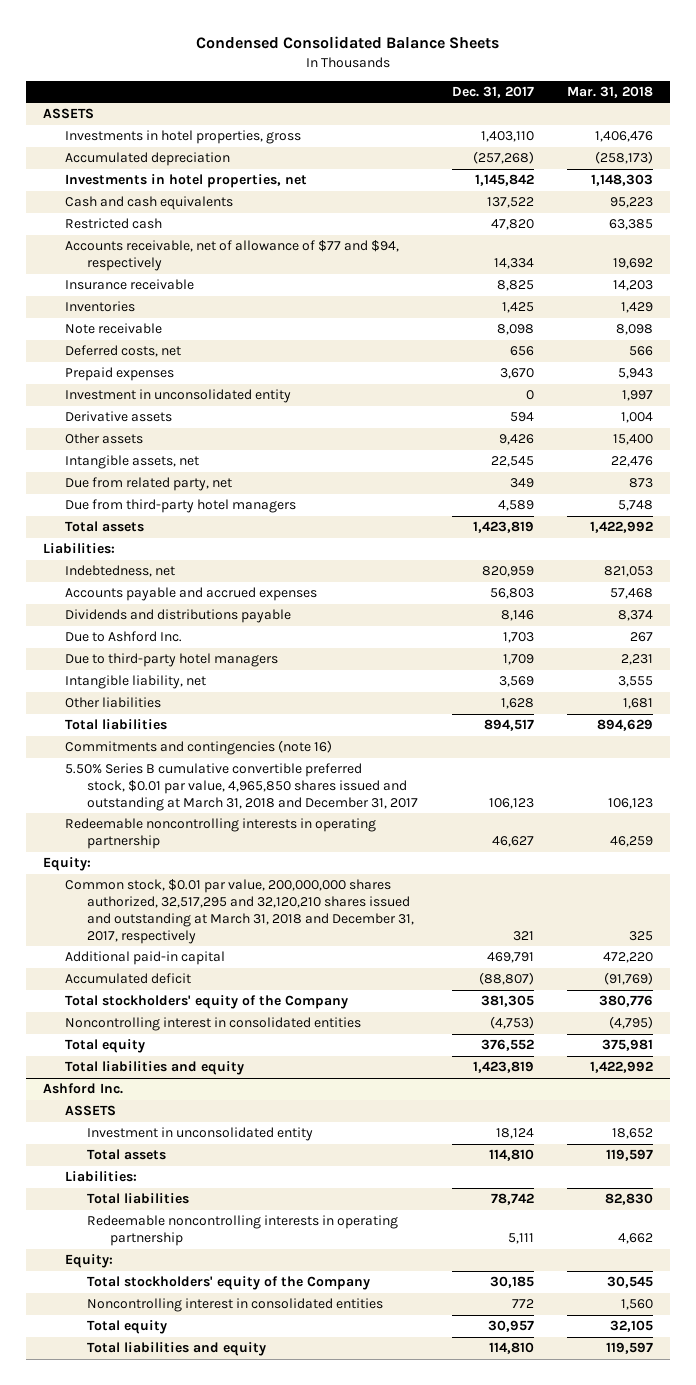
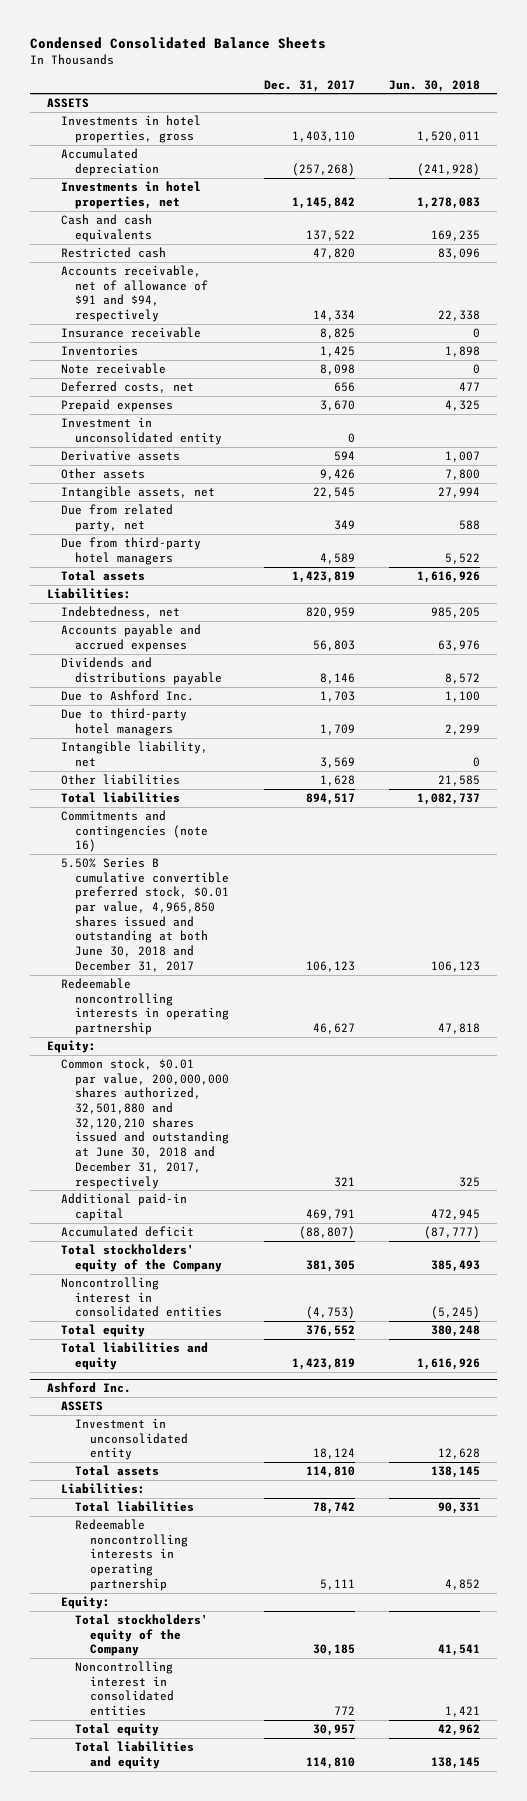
- | Dec. 31, 2017 | Mar. 31, 2018
+ | Dec. 31, 2017 | Jun. 30, 2018
- Accounts receivable, net of allowance of $77 and $94, respectively | 14,334 | 19,692
+ Accounts receivable, net of allowance of $91 and $94, respectively | 14,334 | 22,338
- 5.50% Series B cumulative convertible preferred stock, $0.01 par value, 4,965,850 shares issued and outstanding at March 31, 2018 and December 31, 2017 | 106,123 | 106,123
+ 5.50% Series B cumulative convertible preferred stock, $0.01 par value, 4,965,850 shares issued and outstanding at both June 30, 2018 and December 31, 2017 | 106,123 | 106,123
- Common stock, $0.01 par value, 200,000,000 shares authorized, 32,517,295 and 32,120,210 shares issued and outstanding at March 31, 2018 and December 31, 2017, respectively | 321 | 325
+ Common stock, $0.01 par value, 200,000,000 shares authorized, 32,501,880 and 32,120,210 shares issued and outstanding at June 30, 2018 and December 31, 2017, respectively | 321 | 325

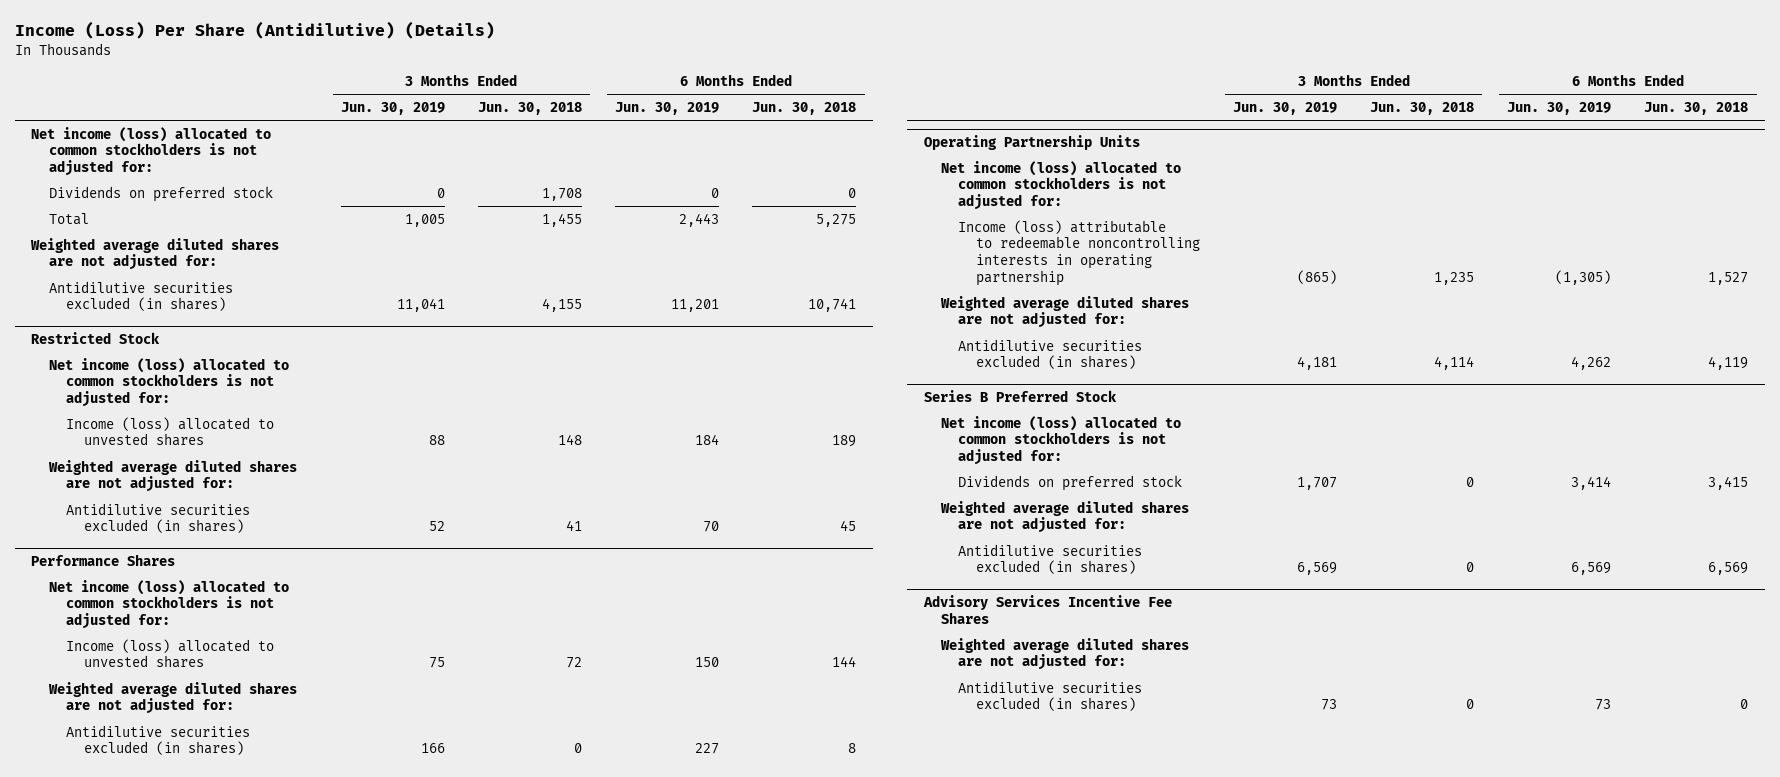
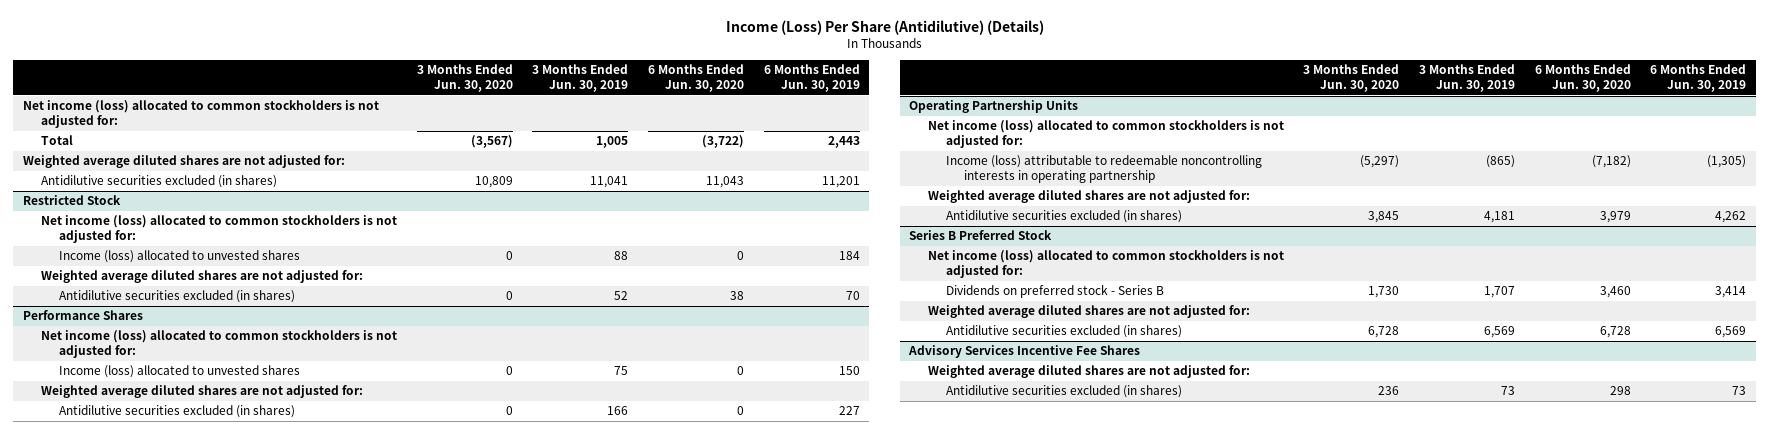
- | 3 Months Ended Jun. 30, 2019 | 3 Months Ended Jun. 30, 2018 | 6 Months Ended Jun. 30, 2019 | 6 Months Ended Jun. 30, 2018
+ | 3 Months Ended Jun. 30, 2020 | 3 Months Ended Jun. 30, 2019 | 6 Months Ended Jun. 30, 2020 | 6 Months Ended Jun. 30, 2019
- Dividends on preferred stock | 0 | 1,708 | 0 | 0
@ Series B Preferred Stock
- Dividends on preferred stock | 1,707 | 0 | 3,414 | 3,415
+ Dividends on preferred stock - Series B | 1,730 | 1,707 | 3,460 | 3,414

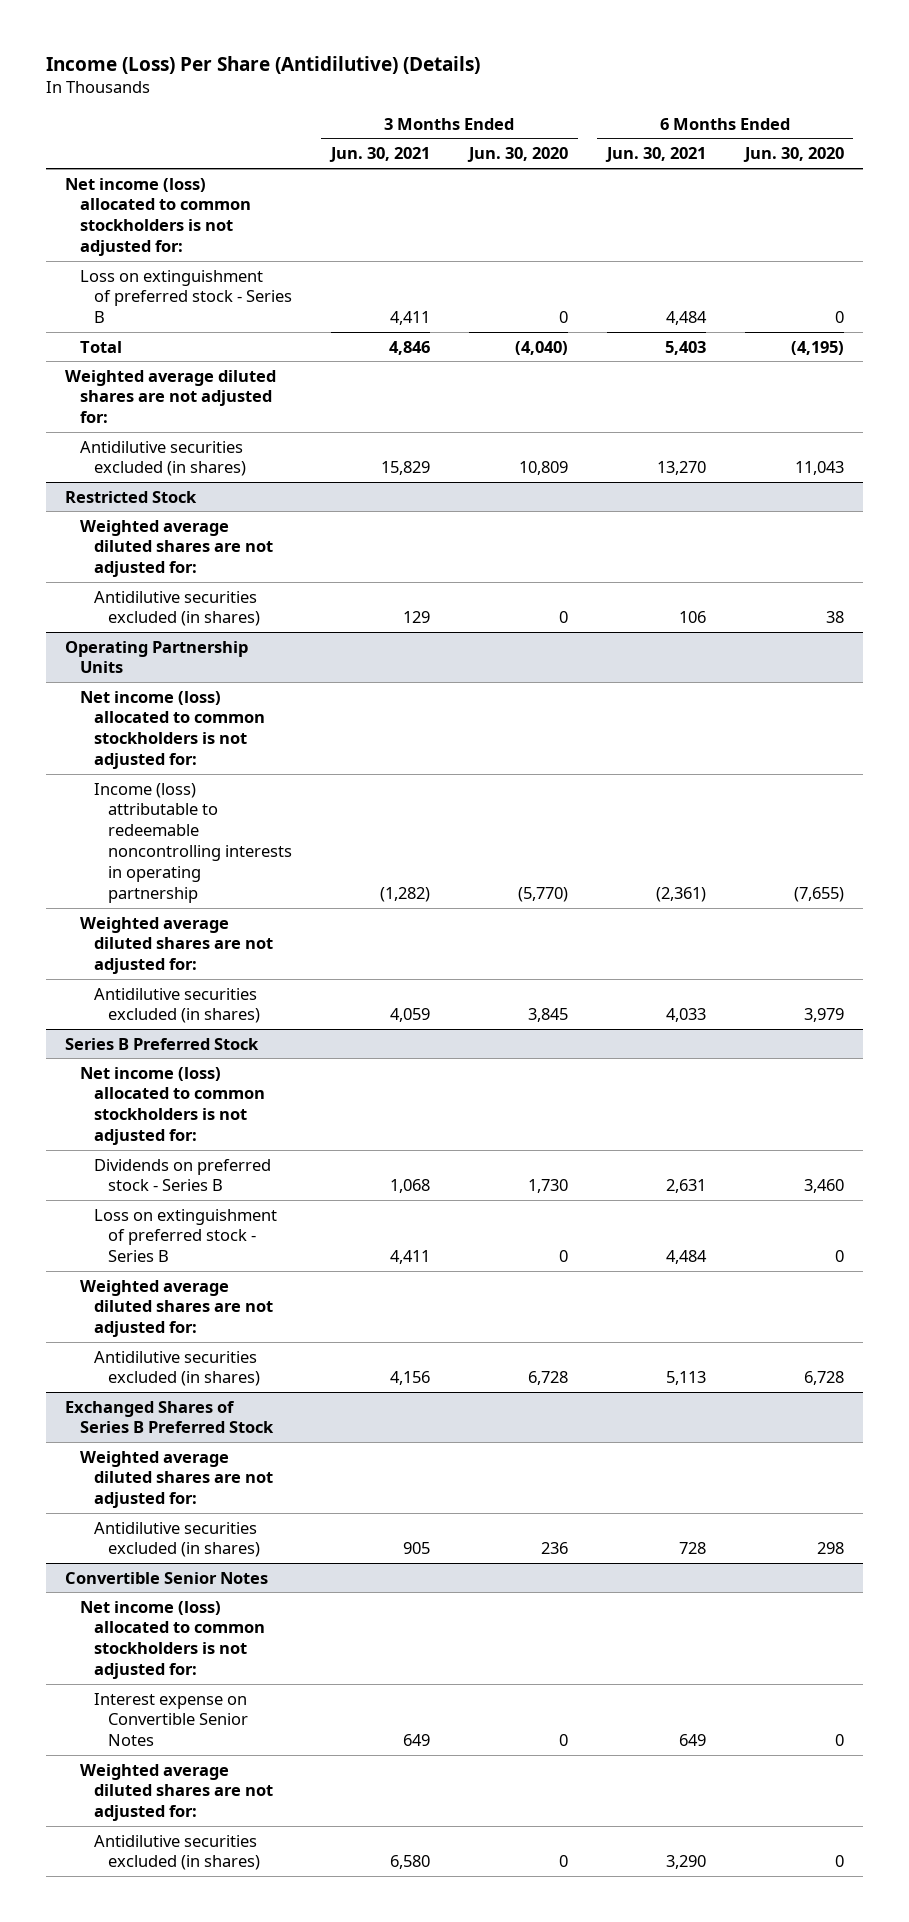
- | 3 Months Ended Jun. 30, 2020 | 3 Months Ended Jun. 30, 2019 | 6 Months Ended Jun. 30, 2020 | 6 Months Ended Jun. 30, 2019
+ | 3 Months Ended Jun. 30, 2021 | 3 Months Ended Jun. 30, 2020 | 6 Months Ended Jun. 30, 2021 | 6 Months Ended Jun. 30, 2020
- Total | (3,567) | 1,005 | (3,722) | 2,443
+ Loss on extinguishment of preferred stock - Series B | 4,411 | 0 | 4,484 | 0
+ Total | 4,846 | (4,040) | 5,403 | (4,195)
@ Restricted Stock
- Net income (loss) allocated to common stockholders is not adjusted for:
- Income (loss) allocated to unvested shares | 0 | 88 | 0 | 184
- Performance Shares
- Net income (loss) allocated to common stockholders is not adjusted for:
- Income (loss) allocated to unvested shares | 0 | 75 | 0 | 150
- Weighted average diluted shares are not adjusted for:
- Antidilutive securities excluded (in shares) | 0 | 166 | 0 | 227
@ Operating Partnership Units
- Income (loss) attributable to redeemable noncontrolling interests in operating partnership | (5,297) | (865) | (7,182) | (1,305)
+ Income (loss) attributable to redeemable noncontrolling interests in operating partnership | (1,282) | (5,770) | (2,361) | (7,655)
@ Series B Preferred Stock
+ Loss on extinguishment of preferred stock - Series B | 4,411 | 0 | 4,484 | 0
- Advisory Services Incentive Fee Shares
+ Exchanged Shares of Series B Preferred Stock
+ Convertible Senior Notes
+ Net income (loss) allocated to common stockholders is not adjusted for:
+ Interest expense on Convertible Senior Notes | 649 | 0 | 649 | 0
+ Weighted average diluted shares are not adjusted for:
+ Antidilutive securities excluded (in shares) | 6,580 | 0 | 3,290 | 0

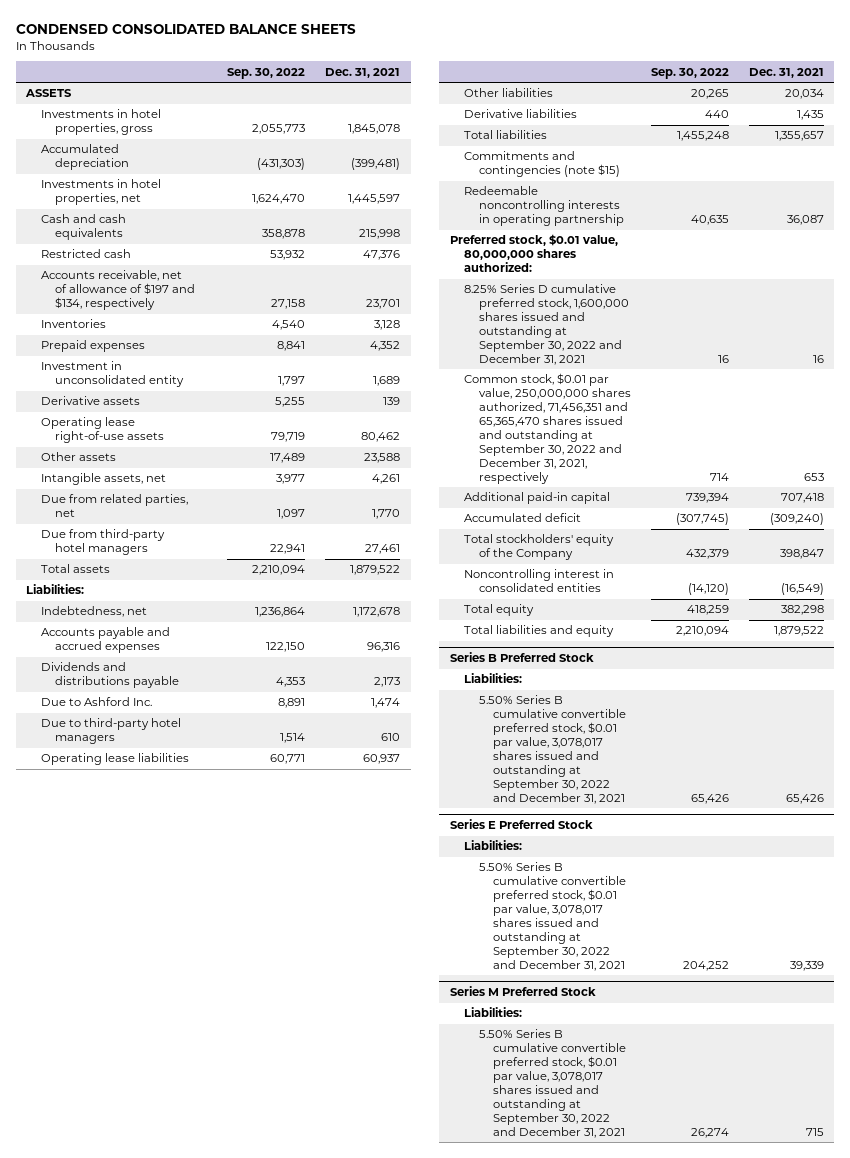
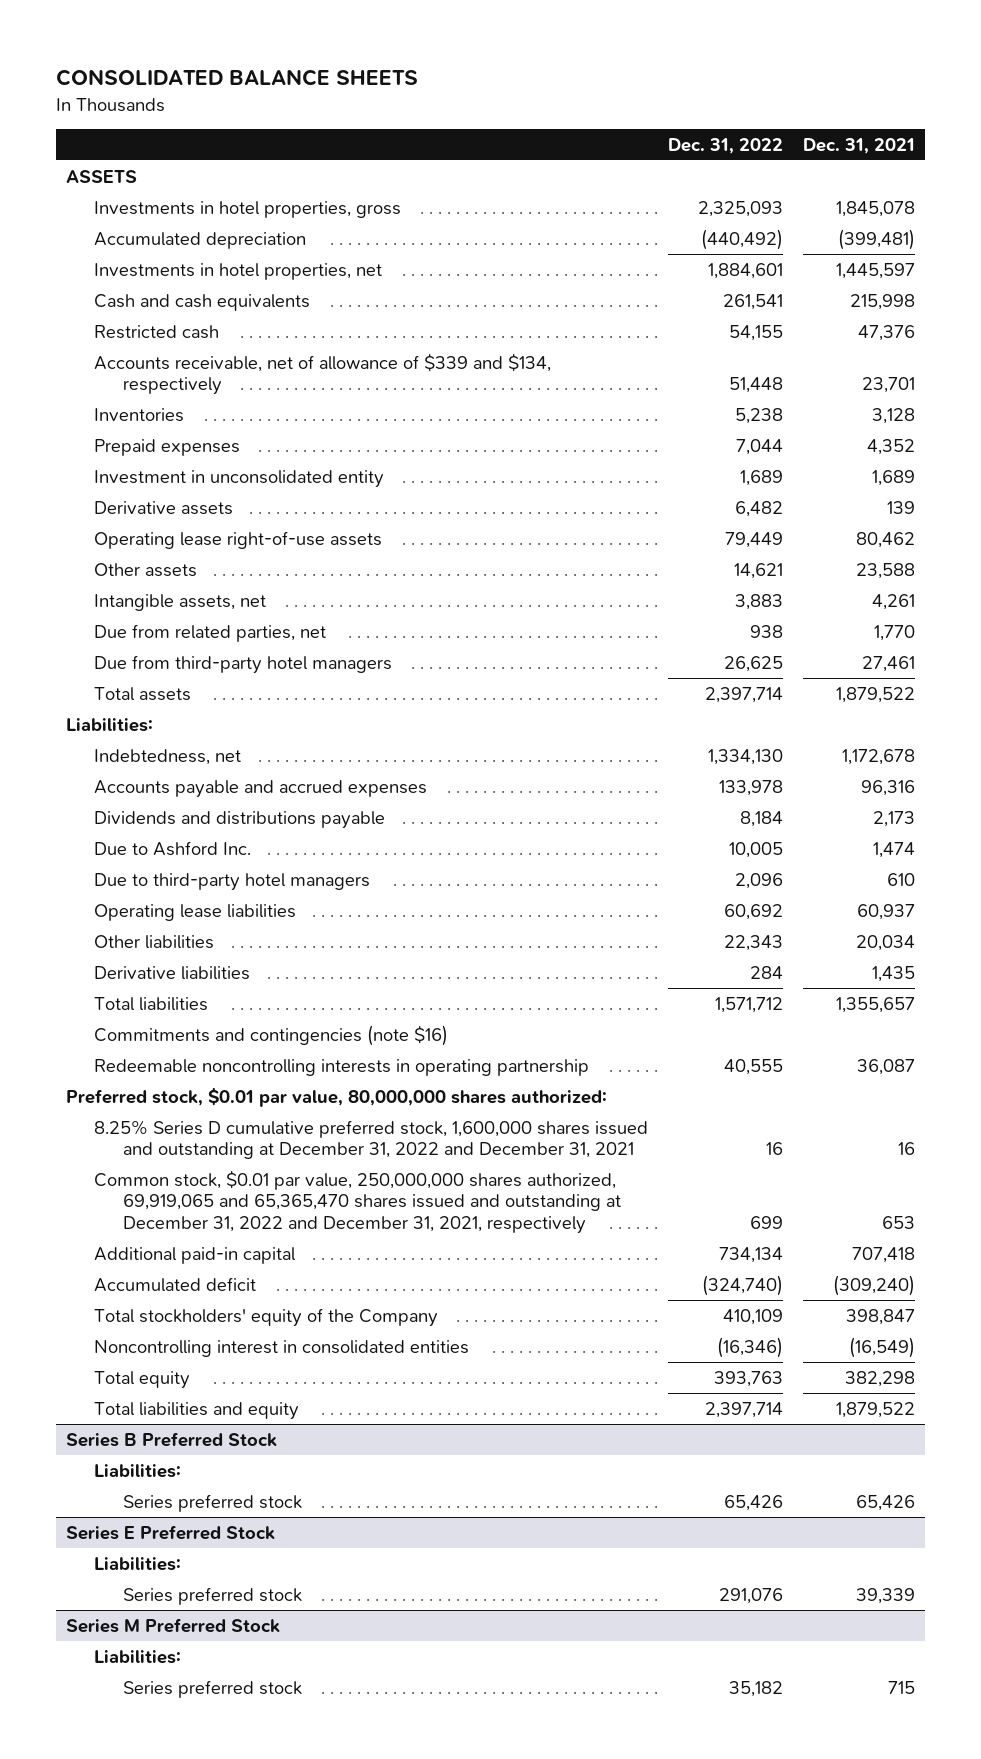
- CONDENSED CONSOLIDATED BALANCE SHEETS
+ CONSOLIDATED BALANCE SHEETS
- | Sep. 30, 2022 | Dec. 31, 2021
+ | Dec. 31, 2022 | Dec. 31, 2021
- Accounts receivable, net of allowance of $197 and $134, respectively | 27,158 | 23,701
+ Accounts receivable, net of allowance of $339 and $134, respectively | 51,448 | 23,701
- Commitments and contingencies (note $15)
+ Commitments and contingencies (note $16)
- Preferred stock, $0.01 value, 80,000,000 shares authorized:
- 8.25% Series D cumulative preferred stock, 1,600,000 shares issued and outstanding at September 30, 2022 and December 31, 2021 | 16 | 16
- Common stock, $0.01 par value, 250,000,000 shares authorized, 71,456,351 and 65,365,470 shares issued and outstanding at September 30, 2022 and December 31, 2021, respectively | 714 | 653
+ Preferred stock, $0.01 par value, 80,000,000 shares authorized:
+ 8.25% Series D cumulative preferred stock, 1,600,000 shares issued and outstanding at December 31, 2022 and December 31, 2021 | 16 | 16
+ Common stock, $0.01 par value, 250,000,000 shares authorized, 69,919,065 and 65,365,470 shares issued and outstanding at December 31, 2022 and December 31, 2021, respectively | 699 | 653
@ Series B Preferred Stock
- 5.50% Series B cumulative convertible preferred stock, $0.01 par value, 3,078,017 shares issued and outstanding at September 30, 2022 and December 31, 2021 | 65,426 | 65,426
+ Series preferred stock | 65,426 | 65,426
@ Series E Preferred Stock
- 5.50% Series B cumulative convertible preferred stock, $0.01 par value, 3,078,017 shares issued and outstanding at September 30, 2022 and December 31, 2021 | 204,252 | 39,339
+ Series preferred stock | 291,076 | 39,339
@ Series M Preferred Stock
- 5.50% Series B cumulative convertible preferred stock, $0.01 par value, 3,078,017 shares issued and outstanding at September 30, 2022 and December 31, 2021 | 26,274 | 715
+ Series preferred stock | 35,182 | 715

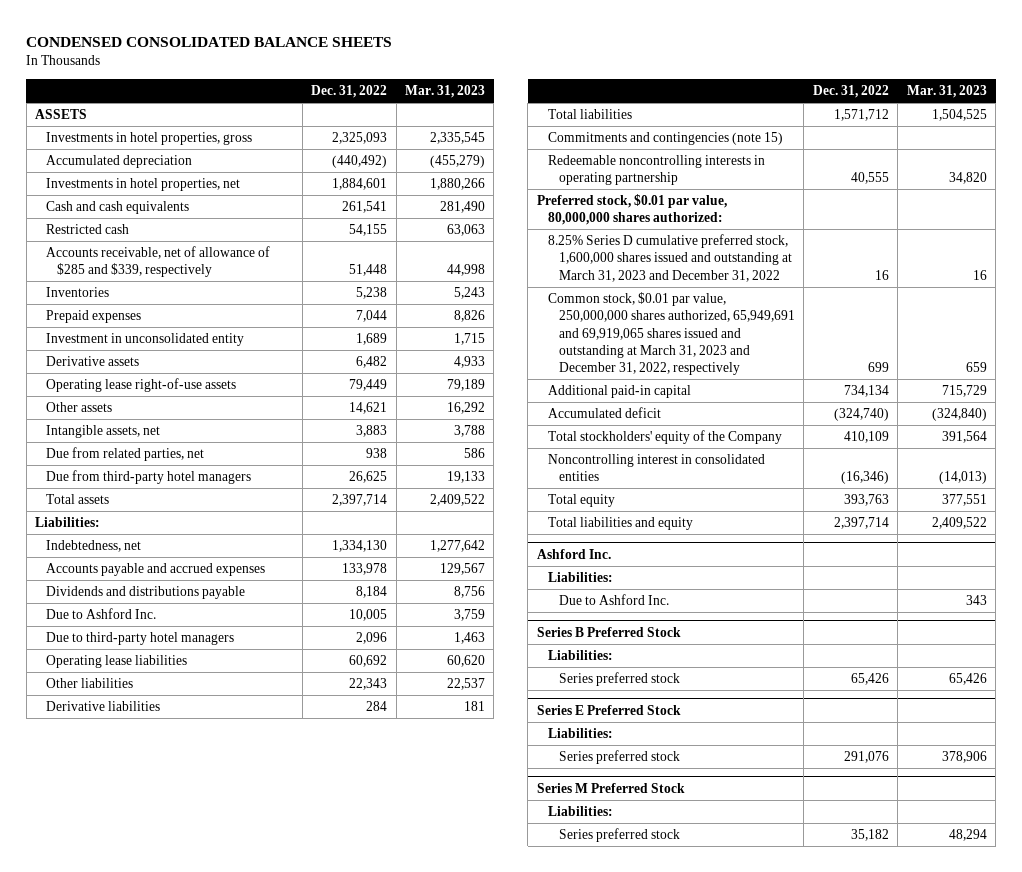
- CONSOLIDATED BALANCE SHEETS
+ CONDENSED CONSOLIDATED BALANCE SHEETS
- | Dec. 31, 2022 | Dec. 31, 2021
+ | Dec. 31, 2022 | Mar. 31, 2023
- Accounts receivable, net of allowance of $339 and $134, respectively | 51,448 | 23,701
+ Accounts receivable, net of allowance of $285 and $339, respectively | 51,448 | 44,998
- Commitments and contingencies (note $16)
+ Commitments and contingencies (note 15)
- 8.25% Series D cumulative preferred stock, 1,600,000 shares issued and outstanding at December 31, 2022 and December 31, 2021 | 16 | 16
- Common stock, $0.01 par value, 250,000,000 shares authorized, 69,919,065 and 65,365,470 shares issued and outstanding at December 31, 2022 and December 31, 2021, respectively | 699 | 653
+ 8.25% Series D cumulative preferred stock, 1,600,000 shares issued and outstanding at March 31, 2023 and December 31, 2022 | 16 | 16
+ Common stock, $0.01 par value, 250,000,000 shares authorized, 65,949,691 and 69,919,065 shares issued and outstanding at March 31, 2023 and December 31, 2022, respectively | 699 | 659
+ Ashford Inc.
+ Liabilities:
+ Due to Ashford Inc. | | 343

